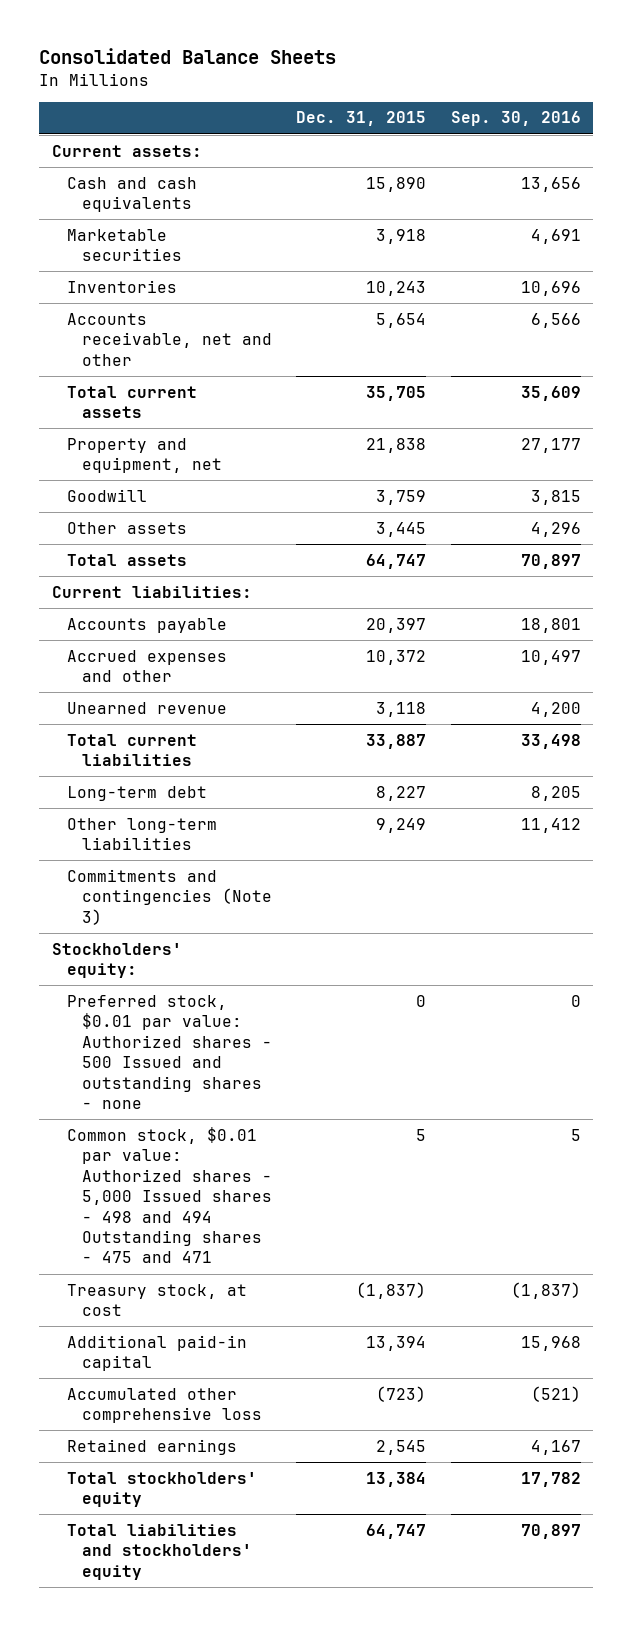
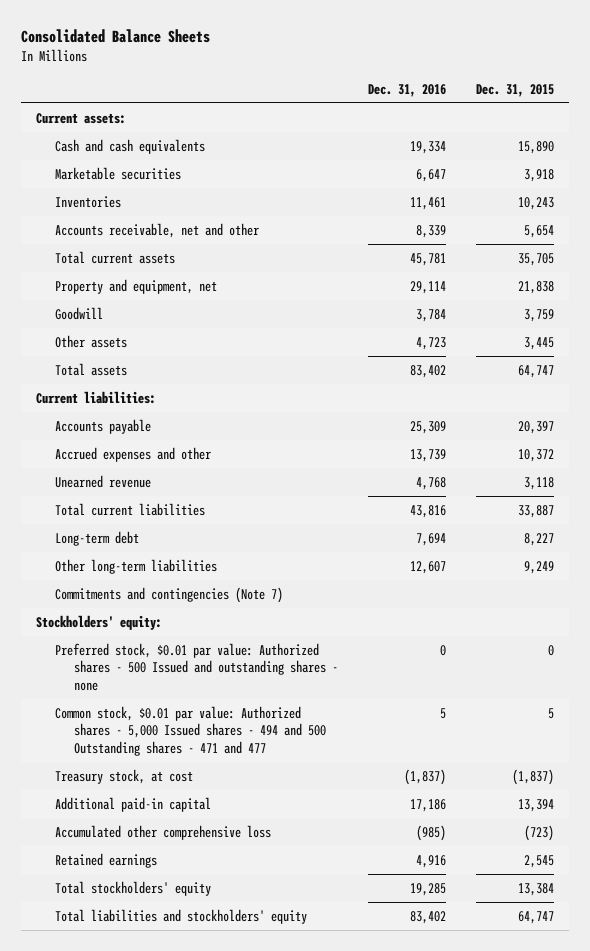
- | Dec. 31, 2015 | Sep. 30, 2016
+ | Dec. 31, 2016 | Dec. 31, 2015
- Commitments and contingencies (Note 3)
+ Commitments and contingencies (Note 7)
- Common stock, $0.01 par value: Authorized shares - 5,000 Issued shares - 498 and 494 Outstanding shares - 475 and 471 | 5 | 5
+ Common stock, $0.01 par value: Authorized shares - 5,000 Issued shares - 494 and 500 Outstanding shares - 471 and 477 | 5 | 5

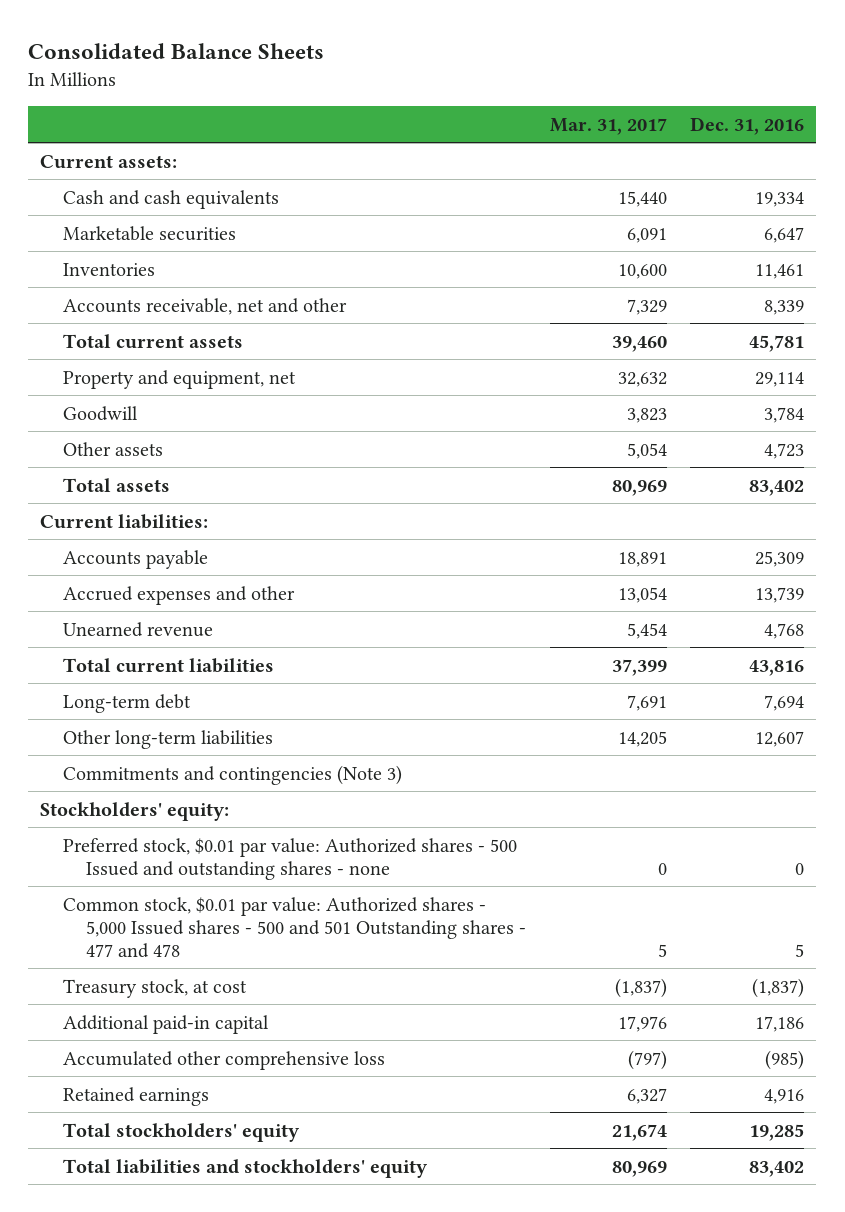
- | Dec. 31, 2016 | Dec. 31, 2015
+ | Mar. 31, 2017 | Dec. 31, 2016
- Commitments and contingencies (Note 7)
+ Commitments and contingencies (Note 3)
- Common stock, $0.01 par value: Authorized shares - 5,000 Issued shares - 494 and 500 Outstanding shares - 471 and 477 | 5 | 5
+ Common stock, $0.01 par value: Authorized shares - 5,000 Issued shares - 500 and 501 Outstanding shares - 477 and 478 | 5 | 5

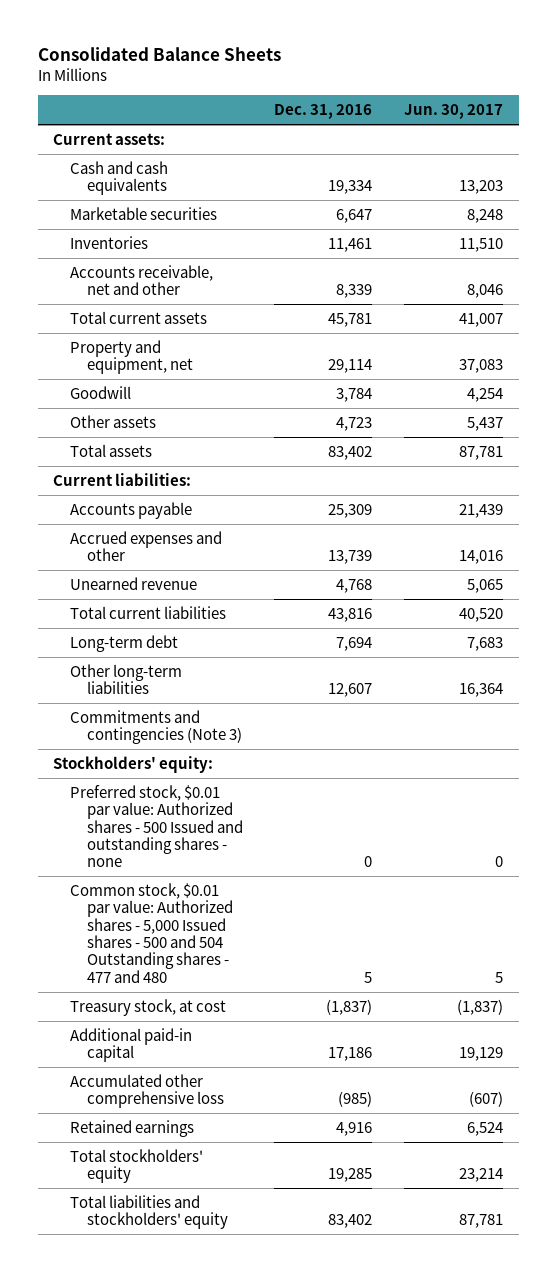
- | Mar. 31, 2017 | Dec. 31, 2016
+ | Dec. 31, 2016 | Jun. 30, 2017
- Common stock, $0.01 par value: Authorized shares - 5,000 Issued shares - 500 and 501 Outstanding shares - 477 and 478 | 5 | 5
+ Common stock, $0.01 par value: Authorized shares - 5,000 Issued shares - 500 and 504 Outstanding shares - 477 and 480 | 5 | 5

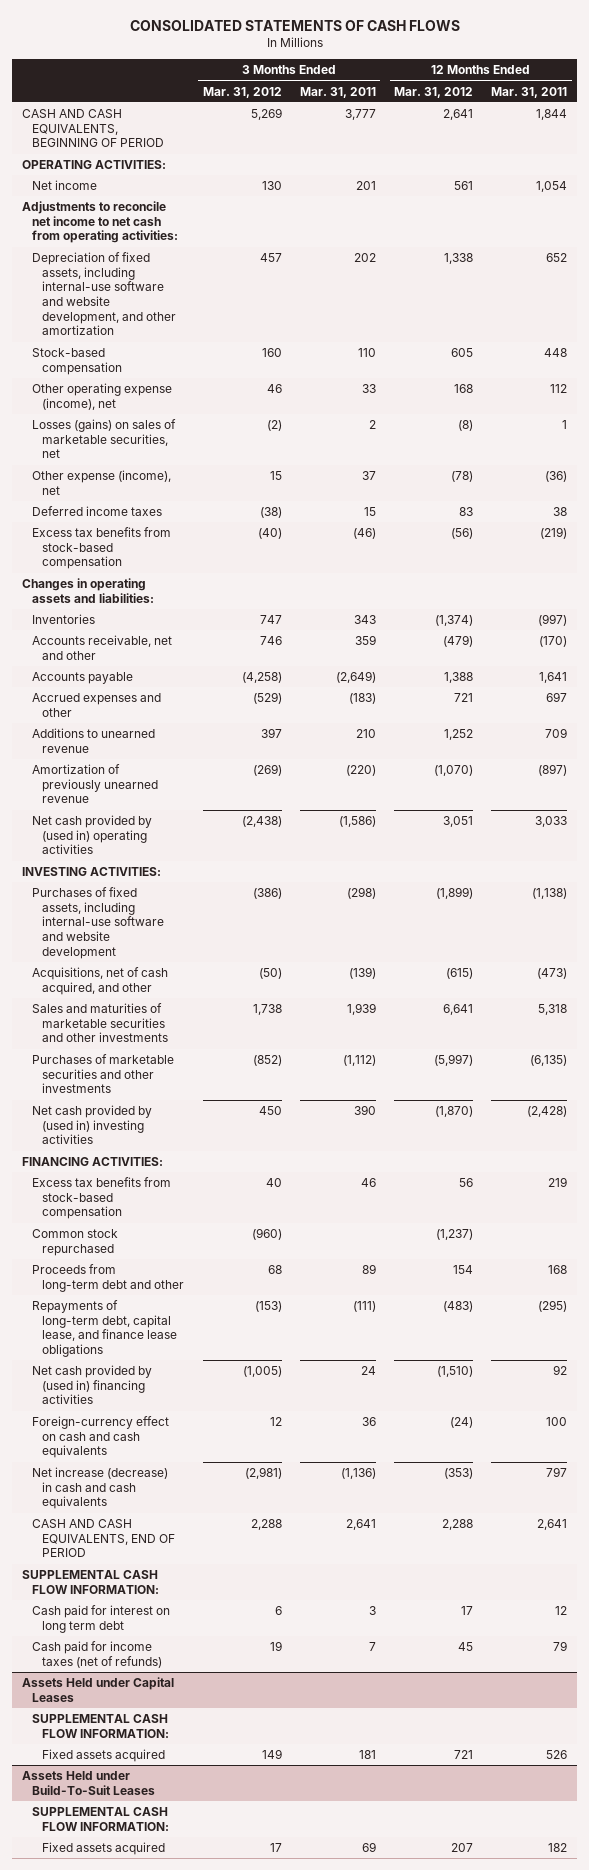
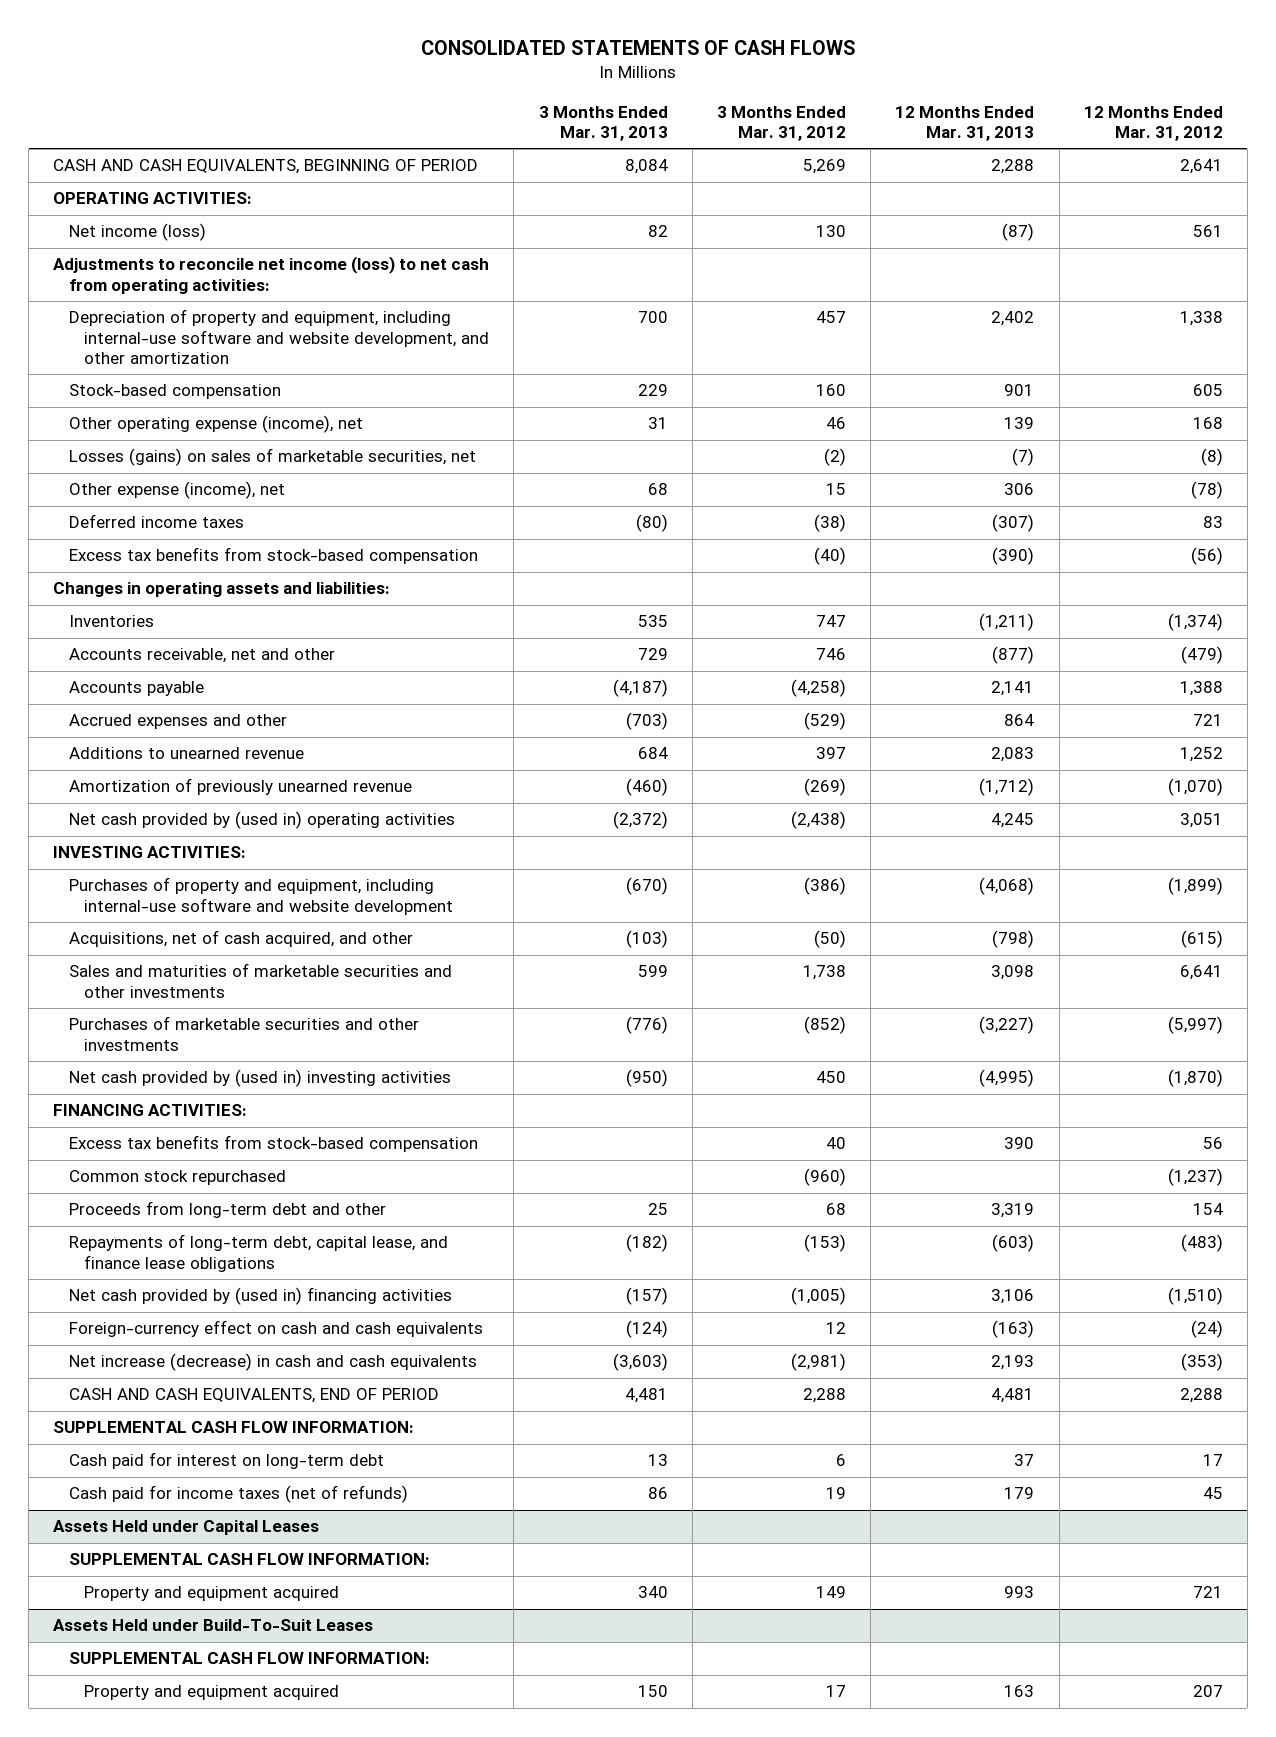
- | 3 Months Ended Mar. 31, 2012 | 3 Months Ended Mar. 31, 2011 | 12 Months Ended Mar. 31, 2012 | 12 Months Ended Mar. 31, 2011
+ | 3 Months Ended Mar. 31, 2013 | 3 Months Ended Mar. 31, 2012 | 12 Months Ended Mar. 31, 2013 | 12 Months Ended Mar. 31, 2012
- Net income | 130 | 201 | 561 | 1,054
- Adjustments to reconcile net income to net cash from operating activities:
- Depreciation of fixed assets, including internal-use software and website development, and other amortization | 457 | 202 | 1,338 | 652
+ Net income (loss) | 82 | 130 | (87) | 561
+ Adjustments to reconcile net income (loss) to net cash from operating activities:
+ Depreciation of property and equipment, including internal-use software and website development, and other amortization | 700 | 457 | 2,402 | 1,338
- Purchases of fixed assets, including internal-use software and website development | (386) | (298) | (1,899) | (1,138)
+ Purchases of property and equipment, including internal-use software and website development | (670) | (386) | (4,068) | (1,899)
- Cash paid for interest on long term debt | 6 | 3 | 17 | 12
+ Cash paid for interest on long-term debt | 13 | 6 | 37 | 17
@ Assets Held under Capital Leases
- Fixed assets acquired | 149 | 181 | 721 | 526
+ Property and equipment acquired | 340 | 149 | 993 | 721
@ Assets Held under Build-To-Suit Leases
- Fixed assets acquired | 17 | 69 | 207 | 182
+ Property and equipment acquired | 150 | 17 | 163 | 207

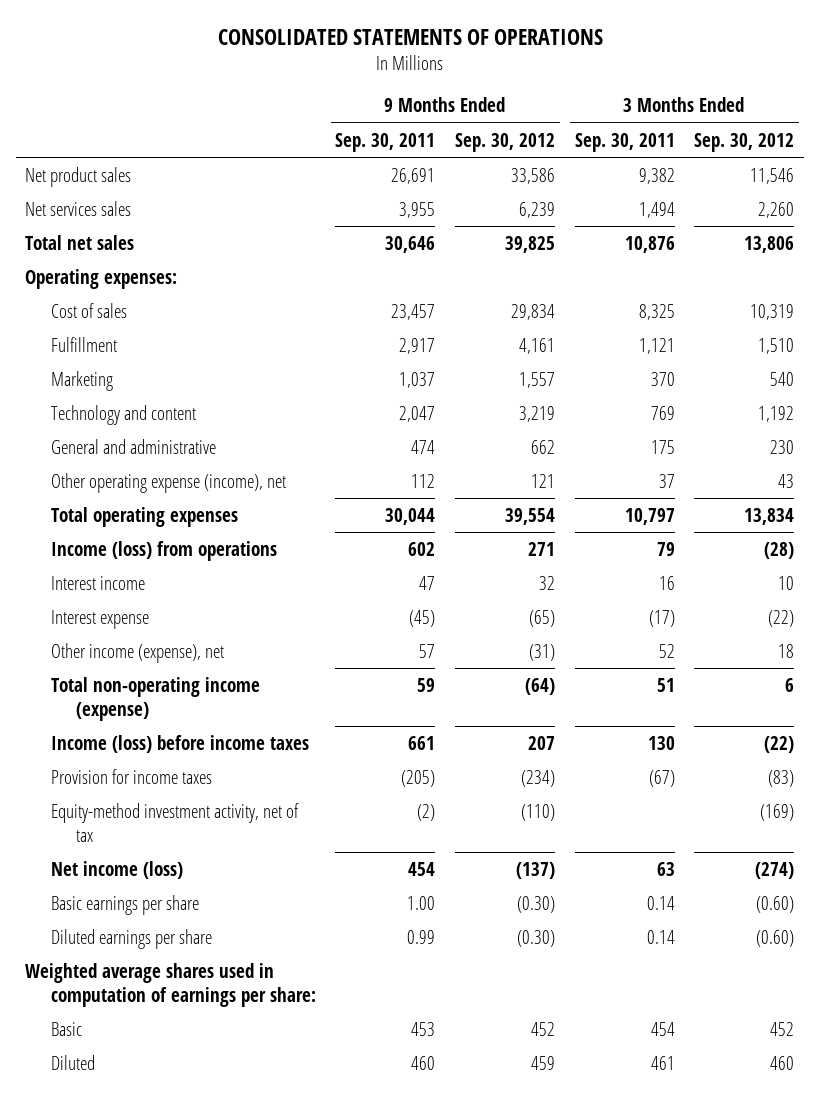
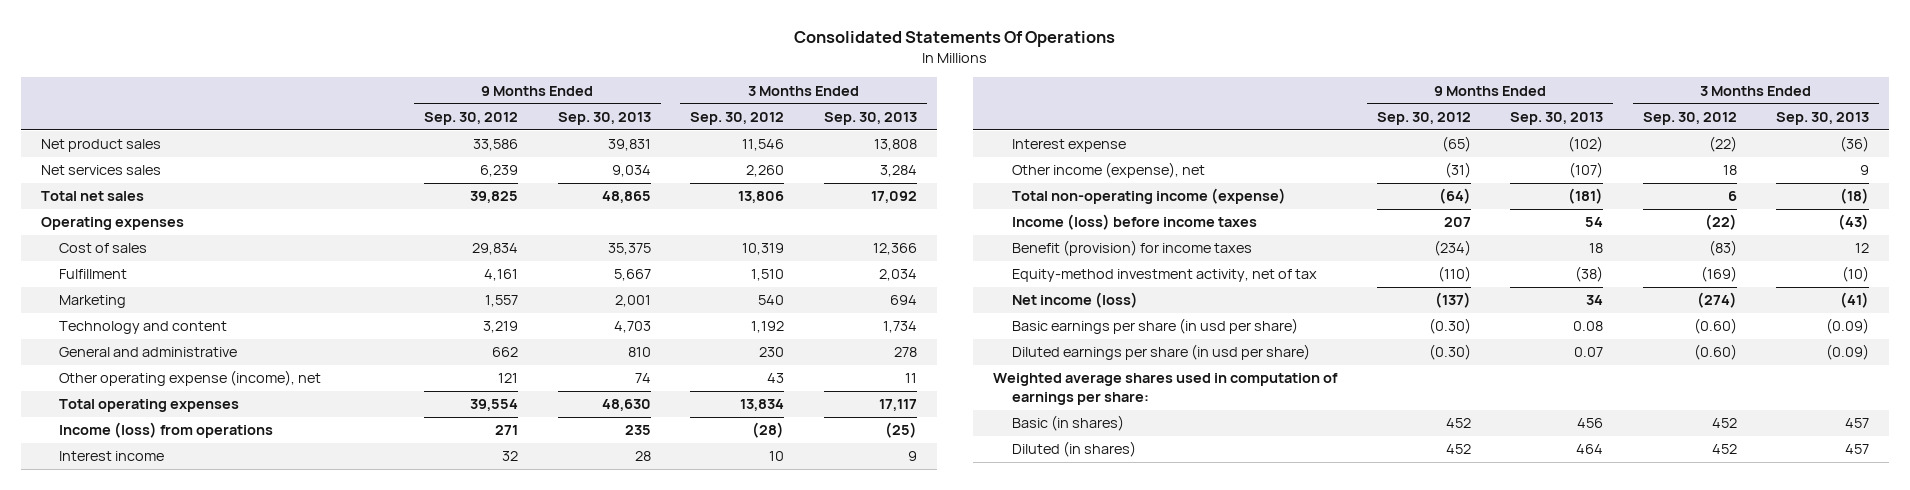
- CONSOLIDATED STATEMENTS OF OPERATIONS
+ Consolidated Statements Of Operations
- | 9 Months Ended Sep. 30, 2011 | 9 Months Ended Sep. 30, 2012 | 3 Months Ended Sep. 30, 2011 | 3 Months Ended Sep. 30, 2012
+ | 9 Months Ended Sep. 30, 2012 | 9 Months Ended Sep. 30, 2013 | 3 Months Ended Sep. 30, 2012 | 3 Months Ended Sep. 30, 2013
- Operating expenses:
+ Operating expenses
- Provision for income taxes | (205) | (234) | (67) | (83)
+ Benefit (provision) for income taxes | (234) | 18 | (83) | 12
- Basic earnings per share | 1.00 | (0.30) | 0.14 | (0.60)
- Diluted earnings per share | 0.99 | (0.30) | 0.14 | (0.60)
+ Basic earnings per share (in usd per share) | (0.30) | 0.08 | (0.60) | (0.09)
+ Diluted earnings per share (in usd per share) | (0.30) | 0.07 | (0.60) | (0.09)
- Basic | 453 | 452 | 454 | 452
- Diluted | 460 | 459 | 461 | 460
+ Basic (in shares) | 452 | 456 | 452 | 457
+ Diluted (in shares) | 452 | 464 | 452 | 457

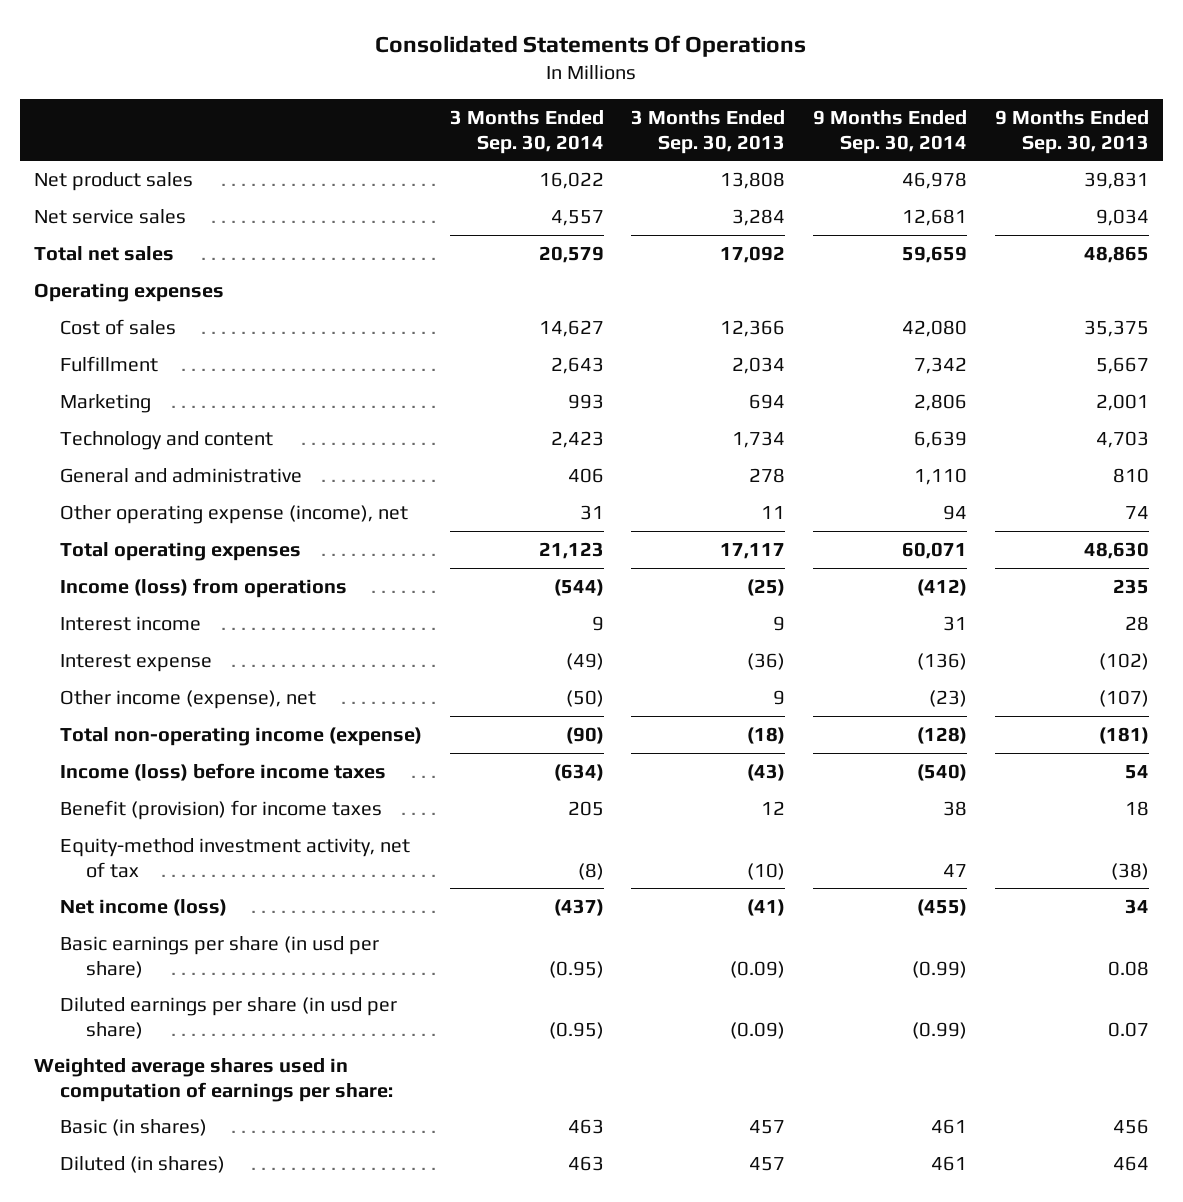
- | 9 Months Ended Sep. 30, 2012 | 9 Months Ended Sep. 30, 2013 | 3 Months Ended Sep. 30, 2012 | 3 Months Ended Sep. 30, 2013
+ | 3 Months Ended Sep. 30, 2014 | 3 Months Ended Sep. 30, 2013 | 9 Months Ended Sep. 30, 2014 | 9 Months Ended Sep. 30, 2013
- Net services sales | 6,239 | 9,034 | 2,260 | 3,284
+ Net service sales | 4,557 | 3,284 | 12,681 | 9,034

